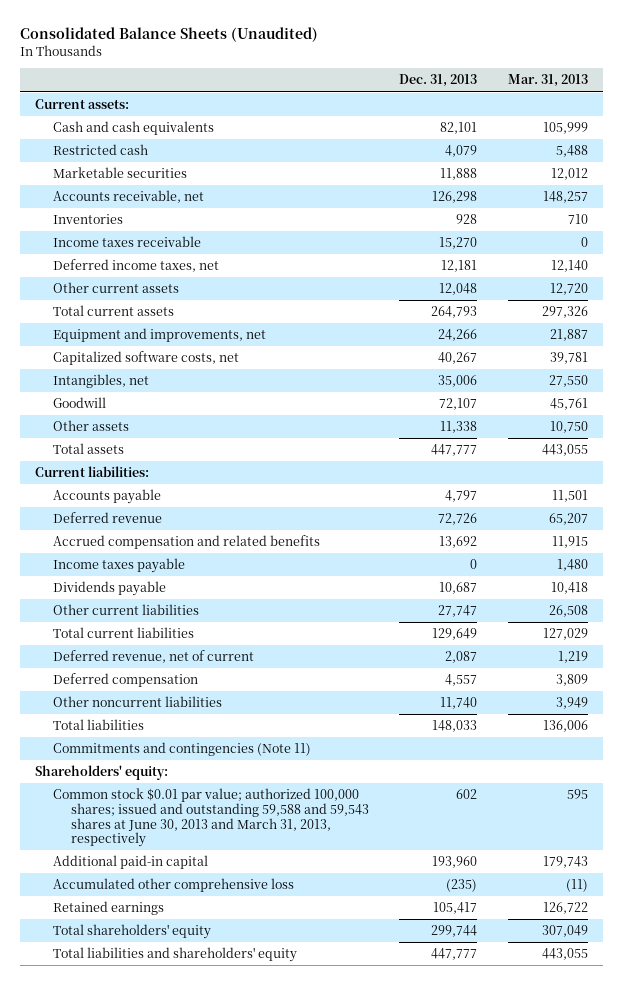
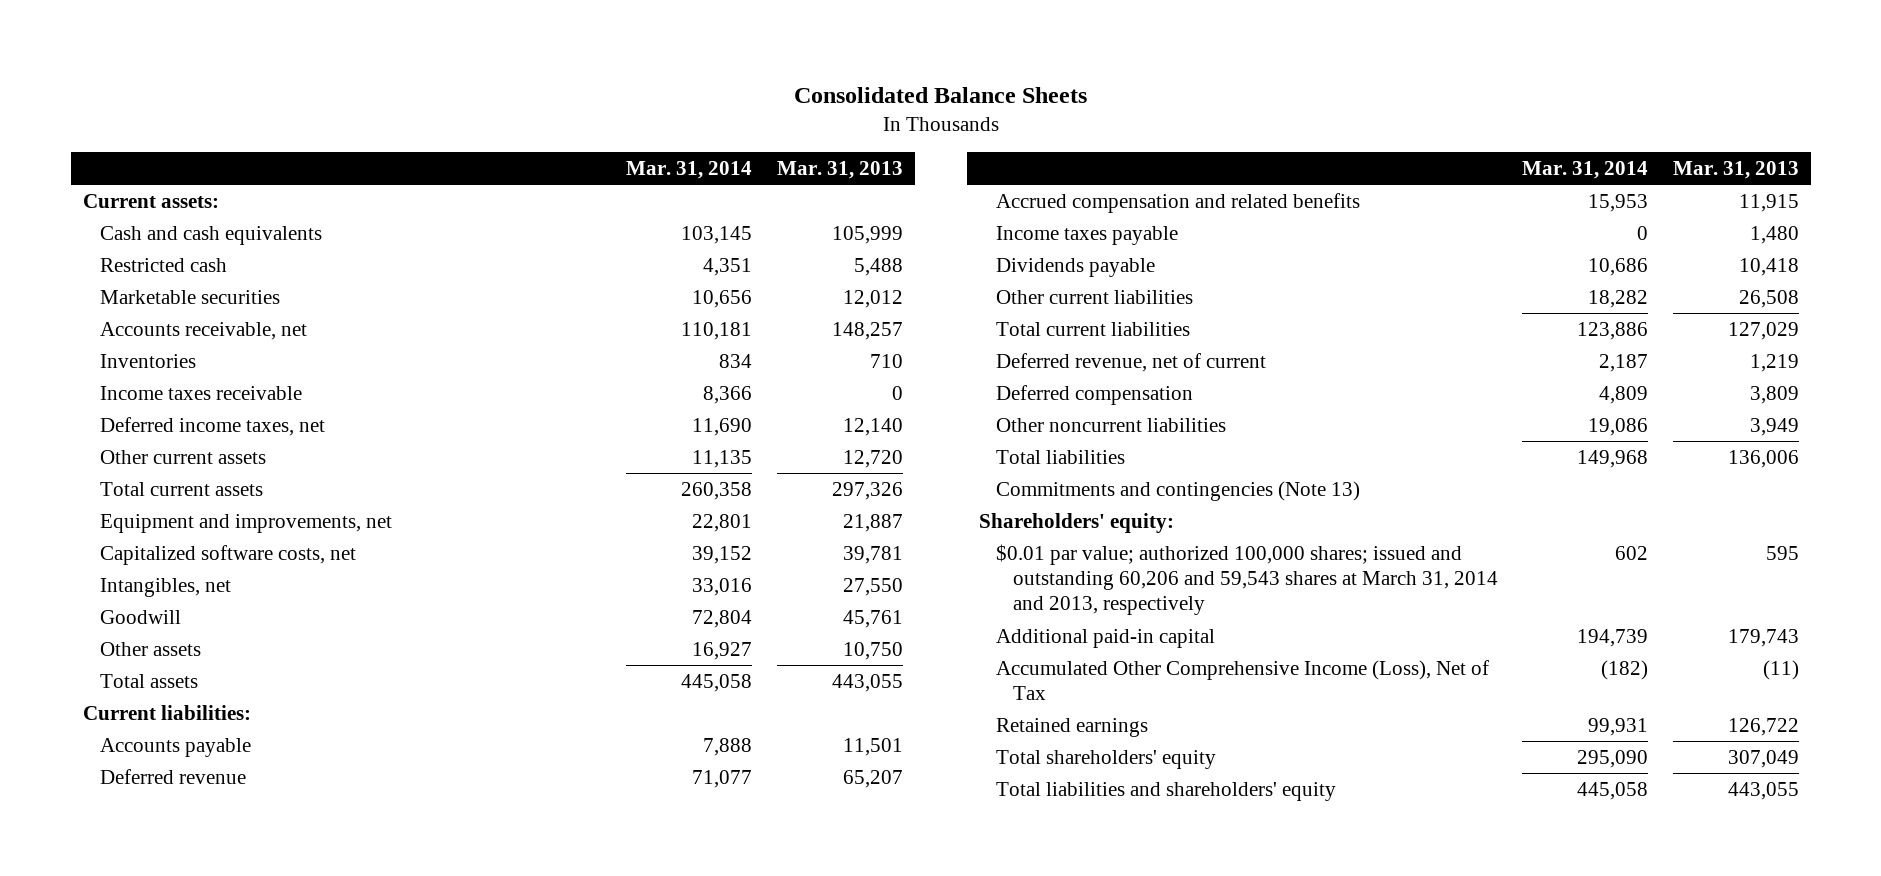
- Consolidated Balance Sheets (Unaudited)
+ Consolidated Balance Sheets
- | Dec. 31, 2013 | Mar. 31, 2013
+ | Mar. 31, 2014 | Mar. 31, 2013
- Commitments and contingencies (Note 11)
+ Commitments and contingencies (Note 13)
- Common stock $0.01 par value; authorized 100,000 shares; issued and outstanding 59,588 and 59,543 shares at June 30, 2013 and March 31, 2013, respectively | 602 | 595
+ $0.01 par value; authorized 100,000 shares; issued and outstanding 60,206 and 59,543 shares at March 31, 2014 and 2013, respectively | 602 | 595
- Accumulated other comprehensive loss | (235) | (11)
+ Accumulated Other Comprehensive Income (Loss), Net of Tax | (182) | (11)

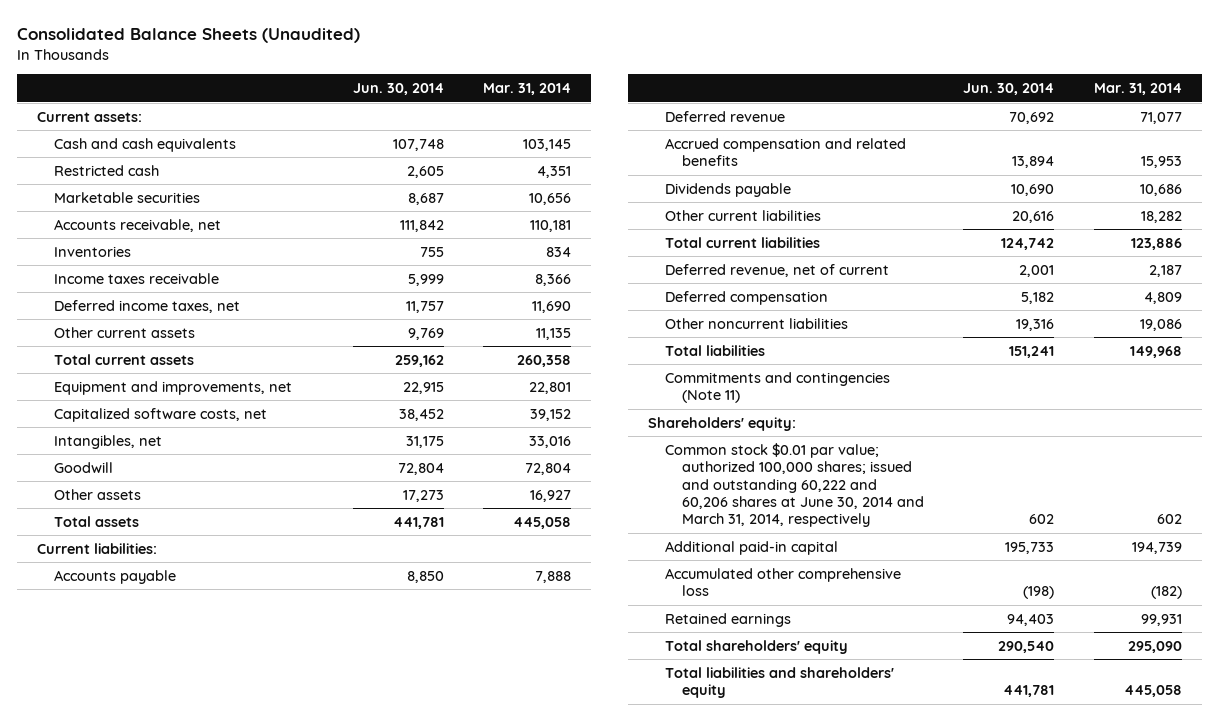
- Consolidated Balance Sheets
+ Consolidated Balance Sheets (Unaudited)
- | Mar. 31, 2014 | Mar. 31, 2013
+ | Jun. 30, 2014 | Mar. 31, 2014
- Income taxes payable | 0 | 1,480
- Commitments and contingencies (Note 13)
+ Commitments and contingencies (Note 11)
- $0.01 par value; authorized 100,000 shares; issued and outstanding 60,206 and 59,543 shares at March 31, 2014 and 2013, respectively | 602 | 595
+ Common stock $0.01 par value; authorized 100,000 shares; issued and outstanding 60,222 and 60,206 shares at June 30, 2014 and March 31, 2014, respectively | 602 | 602
- Accumulated Other Comprehensive Income (Loss), Net of Tax | (182) | (11)
+ Accumulated other comprehensive loss | (198) | (182)

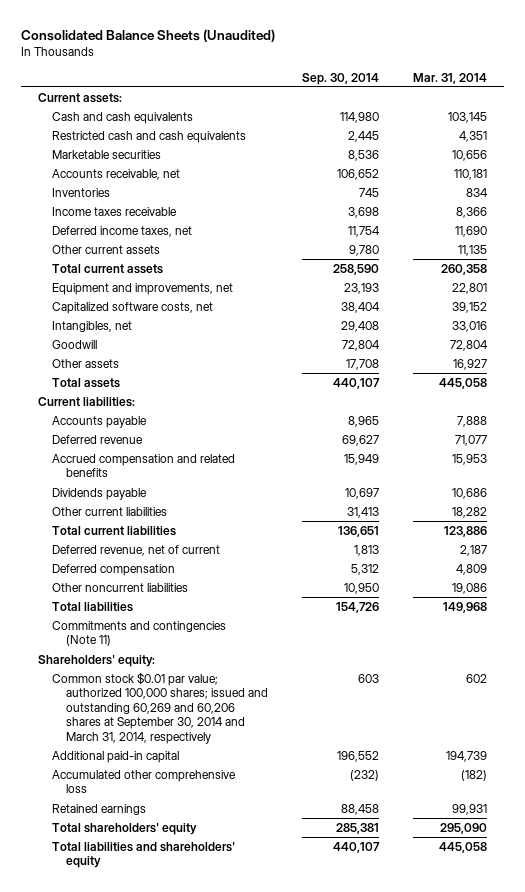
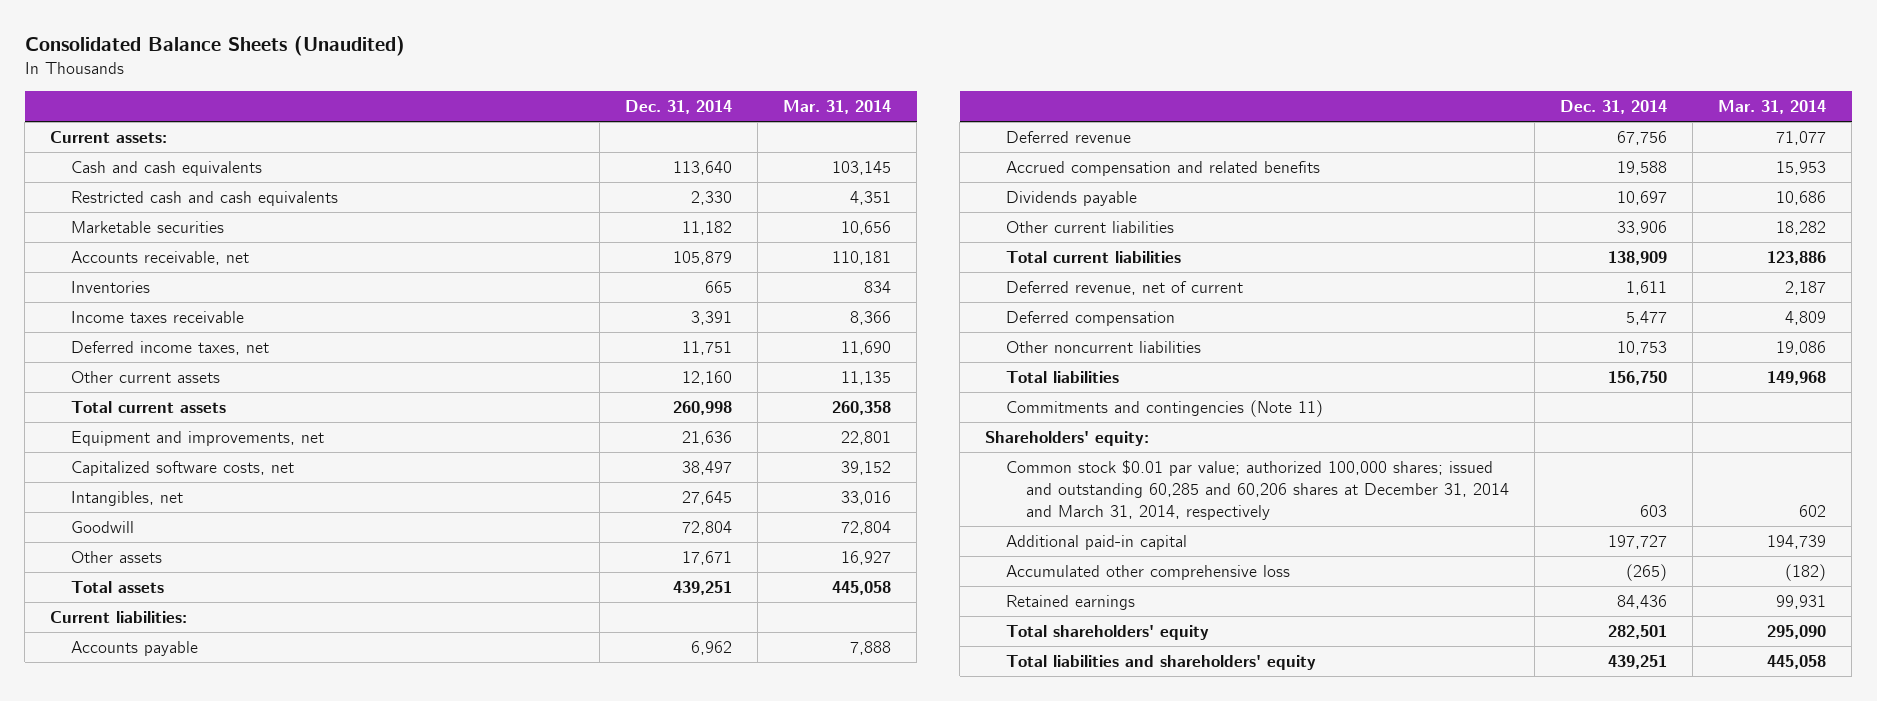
- | Sep. 30, 2014 | Mar. 31, 2014
+ | Dec. 31, 2014 | Mar. 31, 2014
- Common stock $0.01 par value; authorized 100,000 shares; issued and outstanding 60,269 and 60,206 shares at September 30, 2014 and March 31, 2014, respectively | 603 | 602
+ Common stock $0.01 par value; authorized 100,000 shares; issued and outstanding 60,285 and 60,206 shares at December 31, 2014 and March 31, 2014, respectively | 603 | 602

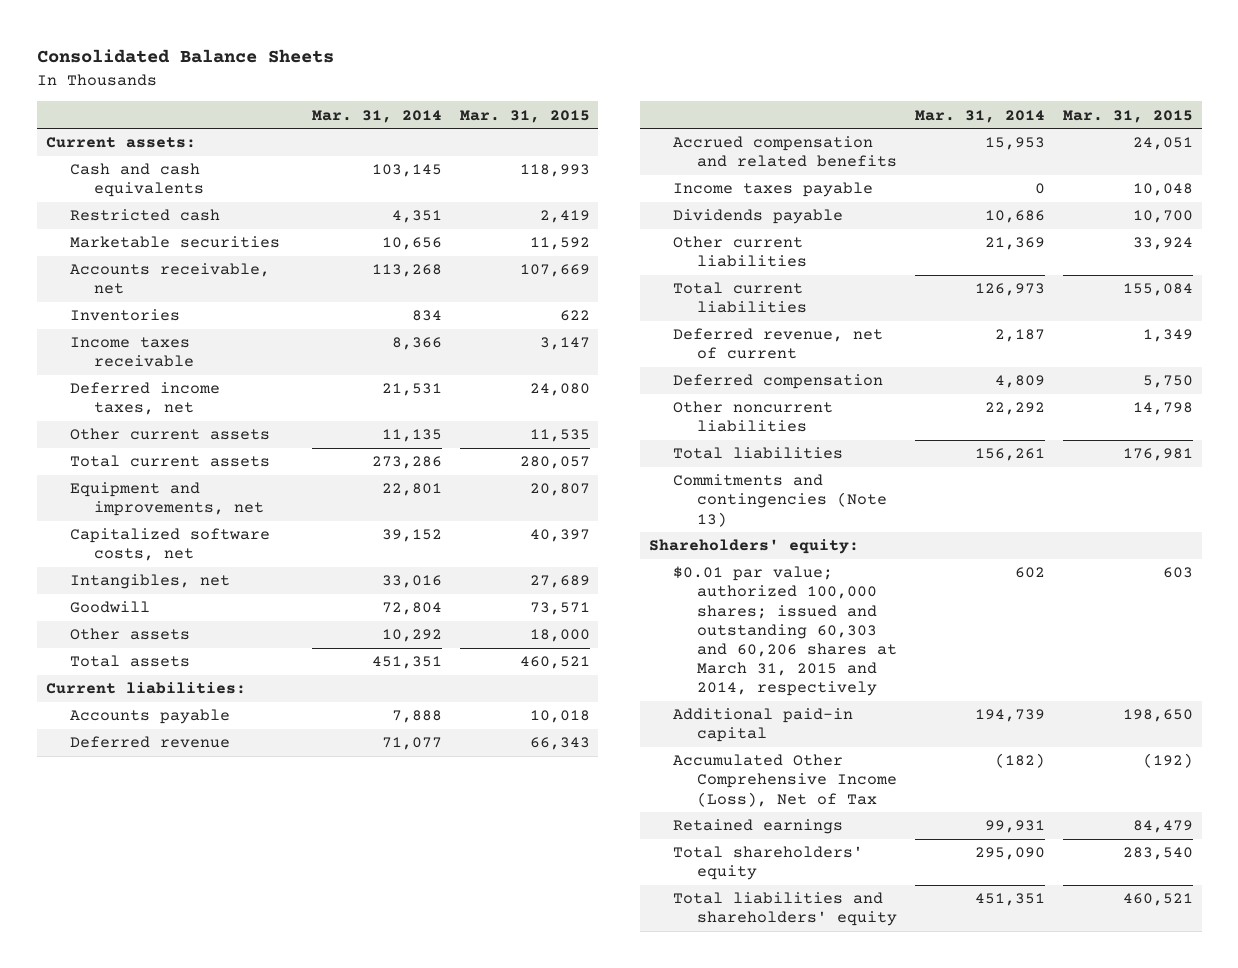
- Consolidated Balance Sheets (Unaudited)
+ Consolidated Balance Sheets
- | Dec. 31, 2014 | Mar. 31, 2014
+ | Mar. 31, 2014 | Mar. 31, 2015
- Restricted cash and cash equivalents | 2,330 | 4,351
+ Restricted cash | 4,351 | 2,419
- Accounts receivable, net | 105,879 | 110,181
+ Accounts receivable, net | 113,268 | 107,669
- Deferred income taxes, net | 11,751 | 11,690
+ Deferred income taxes, net | 21,531 | 24,080
- Total current assets | 260,998 | 260,358
+ Total current assets | 273,286 | 280,057
- Other assets | 17,671 | 16,927
- Total assets | 439,251 | 445,058
+ Other assets | 10,292 | 18,000
+ Total assets | 451,351 | 460,521
+ Income taxes payable | 0 | 10,048
- Other current liabilities | 33,906 | 18,282
- Total current liabilities | 138,909 | 123,886
+ Other current liabilities | 21,369 | 33,924
+ Total current liabilities | 126,973 | 155,084
- Other noncurrent liabilities | 10,753 | 19,086
- Total liabilities | 156,750 | 149,968
- Commitments and contingencies (Note 11)
+ Other noncurrent liabilities | 22,292 | 14,798
+ Total liabilities | 156,261 | 176,981
+ Commitments and contingencies (Note 13)
- Common stock $0.01 par value; authorized 100,000 shares; issued and outstanding 60,285 and 60,206 shares at December 31, 2014 and March 31, 2014, respectively | 603 | 602
+ $0.01 par value; authorized 100,000 shares; issued and outstanding 60,303 and 60,206 shares at March 31, 2015 and 2014, respectively | 602 | 603
- Accumulated other comprehensive loss | (265) | (182)
+ Accumulated Other Comprehensive Income (Loss), Net of Tax | (182) | (192)
- Total liabilities and shareholders' equity | 439,251 | 445,058
+ Total liabilities and shareholders' equity | 451,351 | 460,521

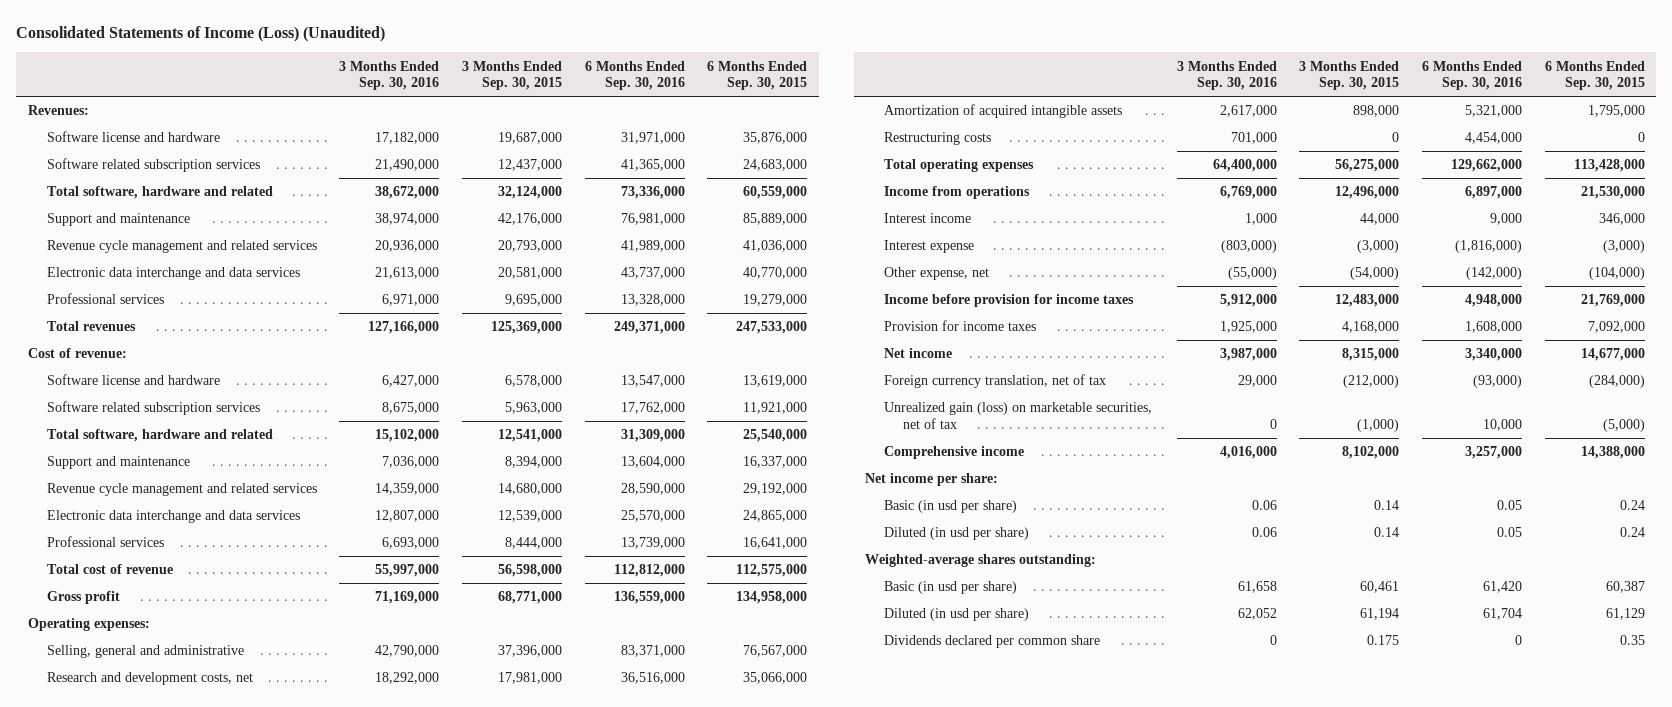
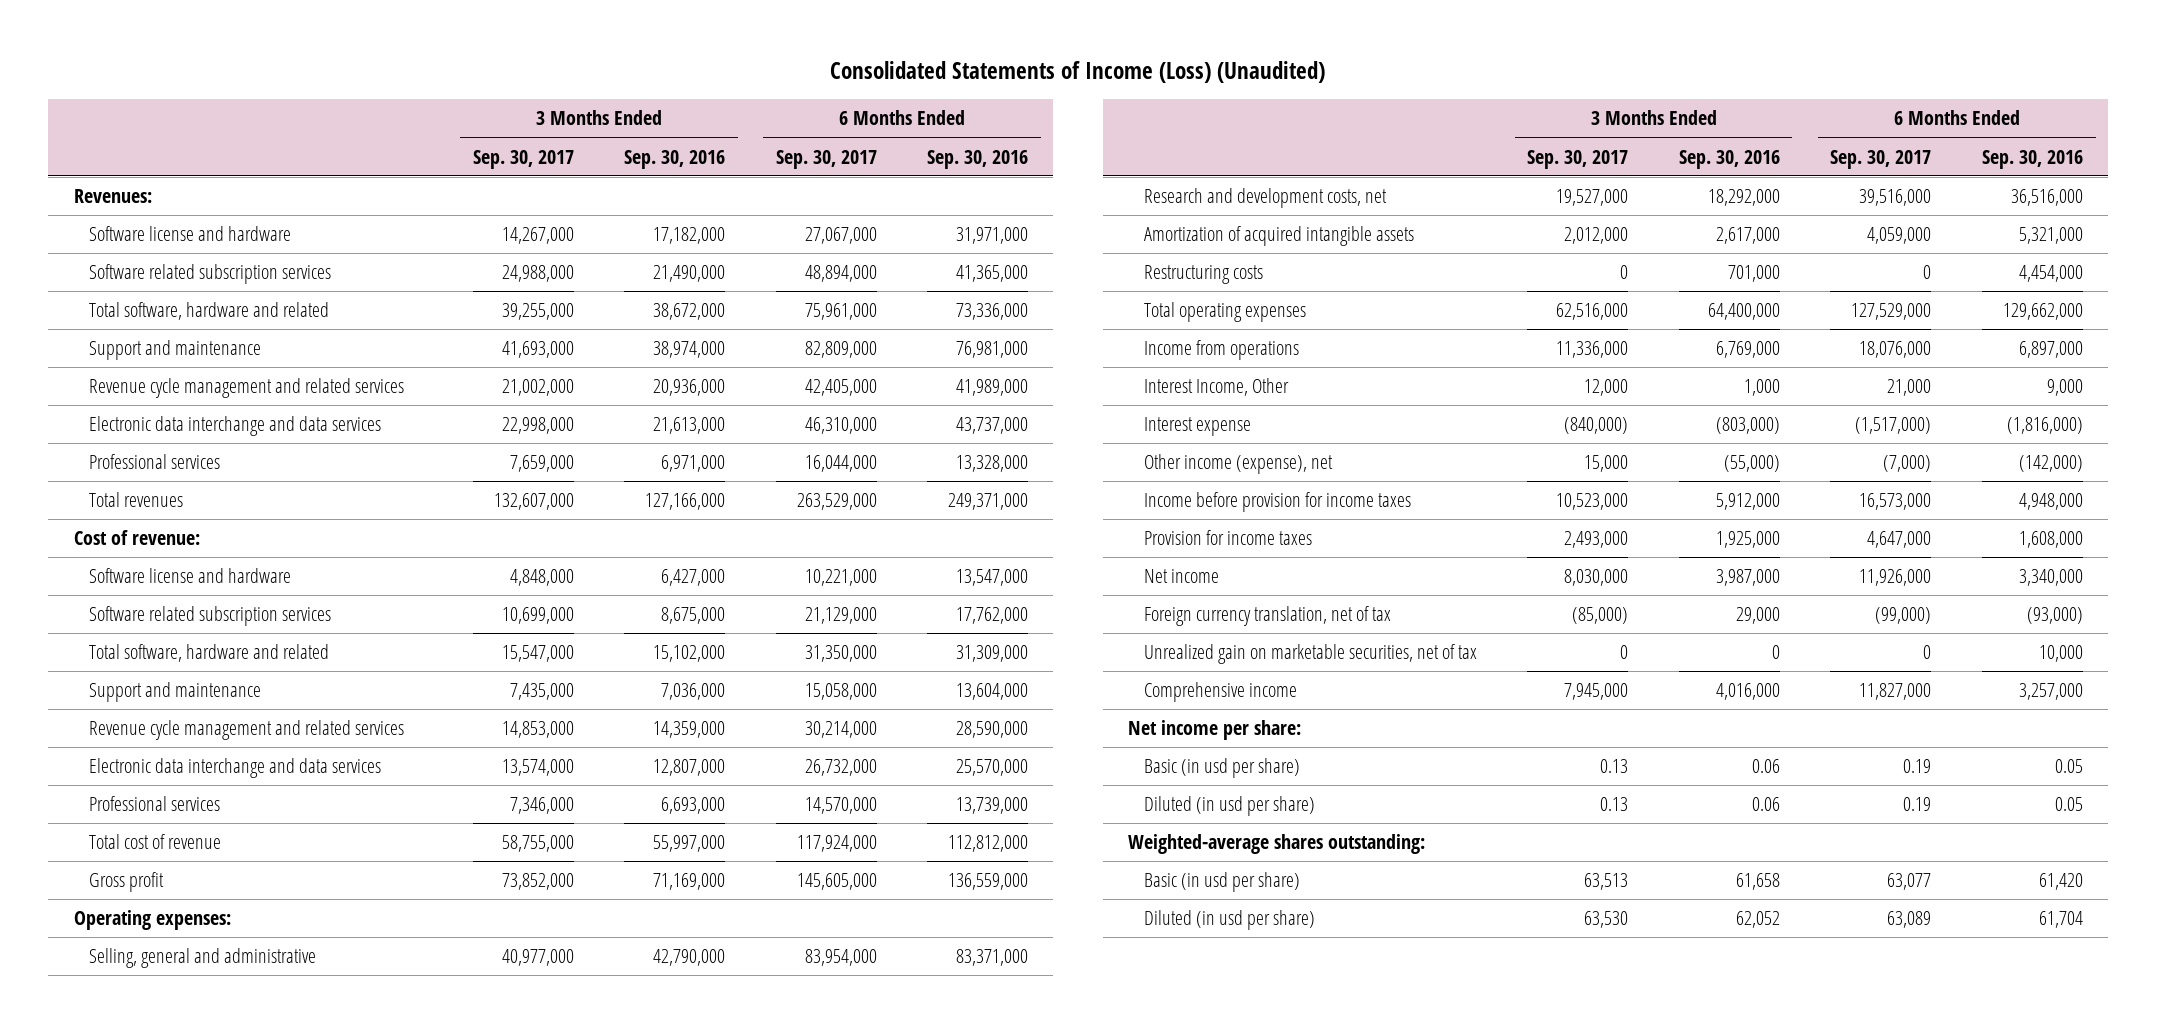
- | 3 Months Ended Sep. 30, 2016 | 3 Months Ended Sep. 30, 2015 | 6 Months Ended Sep. 30, 2016 | 6 Months Ended Sep. 30, 2015
+ | 3 Months Ended Sep. 30, 2017 | 3 Months Ended Sep. 30, 2016 | 6 Months Ended Sep. 30, 2017 | 6 Months Ended Sep. 30, 2016
- Interest income | 1,000 | 44,000 | 9,000 | 346,000
+ Interest Income, Other | 12,000 | 1,000 | 21,000 | 9,000
- Other expense, net | (55,000) | (54,000) | (142,000) | (104,000)
+ Other income (expense), net | 15,000 | (55,000) | (7,000) | (142,000)
- Unrealized gain (loss) on marketable securities, net of tax | 0 | (1,000) | 10,000 | (5,000)
+ Unrealized gain on marketable securities, net of tax | 0 | 0 | 0 | 10,000
- Dividends declared per common share | 0 | 0.175 | 0 | 0.35

